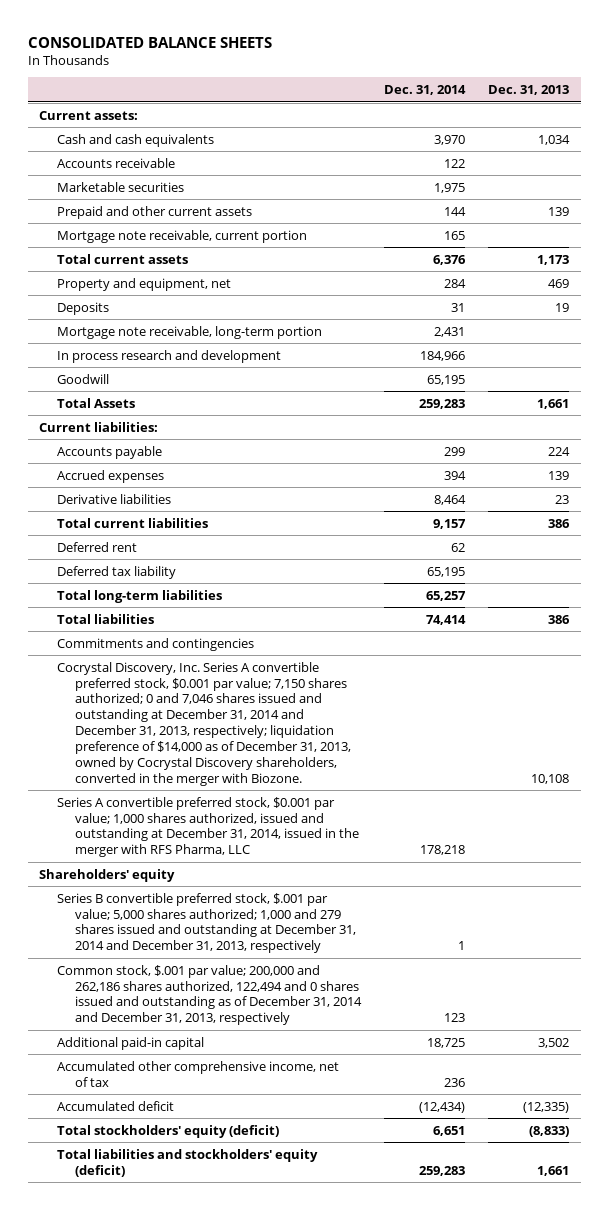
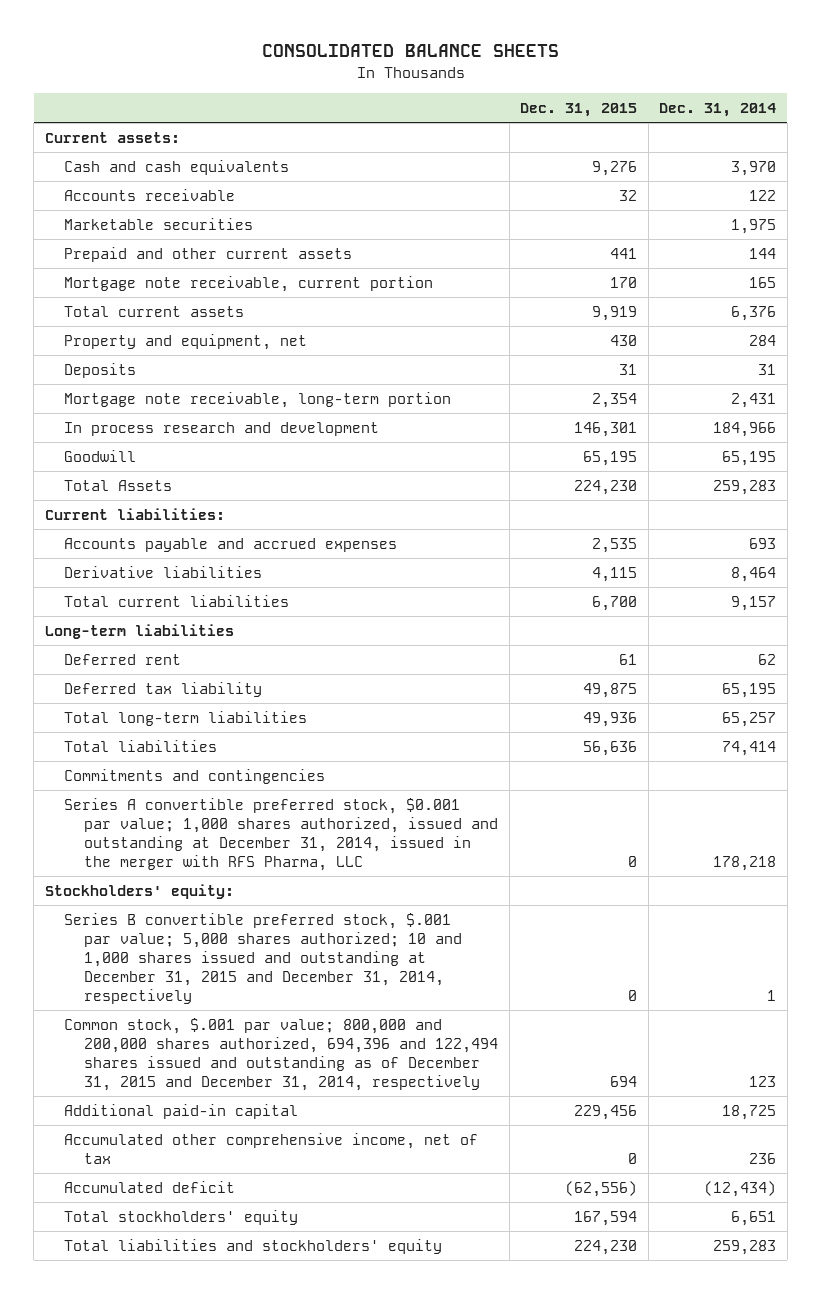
- | Dec. 31, 2014 | Dec. 31, 2013
+ | Dec. 31, 2015 | Dec. 31, 2014
- Accounts payable | 299 | 224
- Accrued expenses | 394 | 139
+ Accounts payable and accrued expenses | 2,535 | 693
+ Long-term liabilities
- Cocrystal Discovery, Inc. Series A convertible preferred stock, $0.001 par value; 7,150 shares authorized; 0 and 7,046 shares issued and outstanding at December 31, 2014 and December 31, 2013, respectively; liquidation preference of $14,000 as of December 31, 2013, owned by Cocrystal Discovery shareholders, converted in the merger with Biozone. | | 10,108
- Shareholders' equity
- Series B convertible preferred stock, $.001 par value; 5,000 shares authorized; 1,000 and 279 shares issued and outstanding at December 31, 2014 and December 31, 2013, respectively | 1 |
- Common stock, $.001 par value; 200,000 and 262,186 shares authorized, 122,494 and 0 shares issued and outstanding as of December 31, 2014 and December 31, 2013, respectively | 123 |
+ Stockholders' equity:
+ Series B convertible preferred stock, $.001 par value; 5,000 shares authorized; 10 and 1,000 shares issued and outstanding at December 31, 2015 and December 31, 2014, respectively | 0 | 1
+ Common stock, $.001 par value; 800,000 and 200,000 shares authorized, 694,396 and 122,494 shares issued and outstanding as of December 31, 2015 and December 31, 2014, respectively | 694 | 123
- Total stockholders' equity (deficit) | 6,651 | (8,833)
- Total liabilities and stockholders' equity (deficit) | 259,283 | 1,661
+ Total stockholders' equity | 167,594 | 6,651
+ Total liabilities and stockholders' equity | 224,230 | 259,283

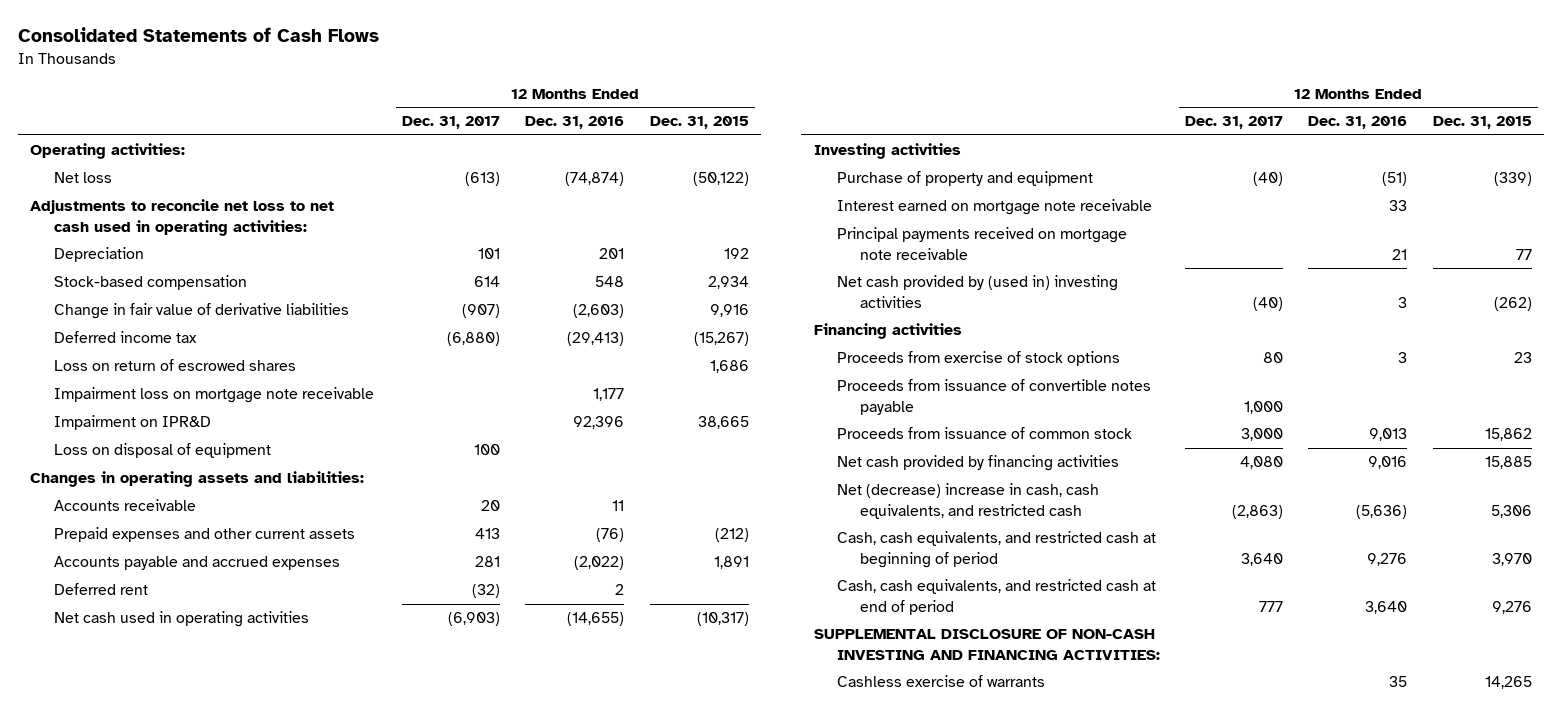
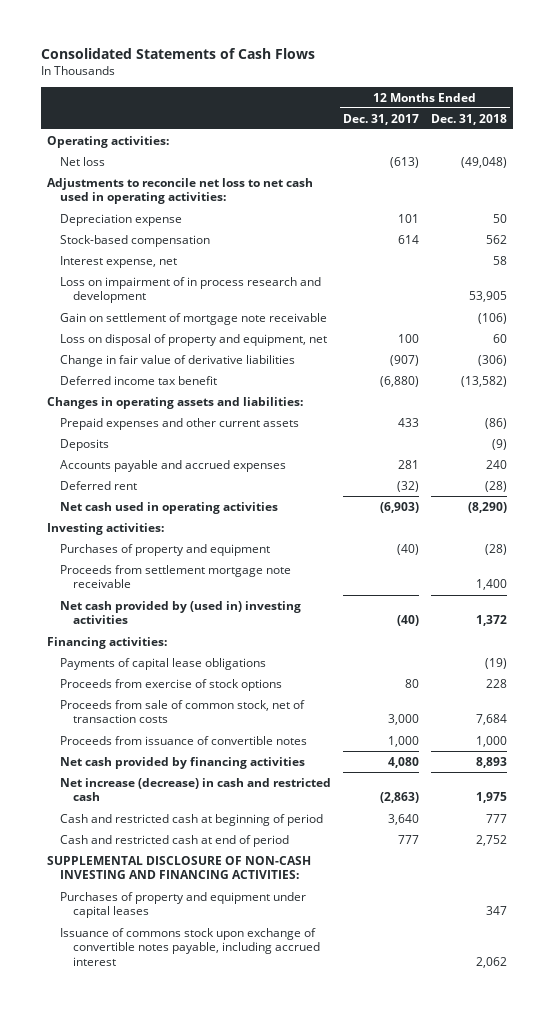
- | 12 Months Ended Dec. 31, 2017 | 12 Months Ended Dec. 31, 2016 | 12 Months Ended Dec. 31, 2015
+ | 12 Months Ended Dec. 31, 2017 | 12 Months Ended Dec. 31, 2018
- Depreciation | 101 | 201 | 192
+ Depreciation expense | 101 | 50
+ Interest expense, net | | 58
+ Loss on impairment of in process research and development | | 53,905
+ Gain on settlement of mortgage note receivable | | (106)
+ Loss on disposal of property and equipment, net | 100 | 60
- Deferred income tax | (6,880) | (29,413) | (15,267)
- Loss on return of escrowed shares | | | 1,686
- Impairment loss on mortgage note receivable | | 1,177 |
- Impairment on IPR&D | | 92,396 | 38,665
- Loss on disposal of equipment | 100 | |
+ Deferred income tax benefit | (6,880) | (13,582)
- Accounts receivable | 20 | 11 |
- Prepaid expenses and other current assets | 413 | (76) | (212)
+ Prepaid expenses and other current assets | 433 | (86)
+ Deposits | | (9)
- Investing activities
- Purchase of property and equipment | (40) | (51) | (339)
- Interest earned on mortgage note receivable | | 33 |
- Principal payments received on mortgage note receivable | | 21 | 77
+ Investing activities:
+ Purchases of property and equipment | (40) | (28)
+ Proceeds from settlement mortgage note receivable | | 1,400
- Financing activities
+ Financing activities:
+ Payments of capital lease obligations | | (19)
- Proceeds from issuance of convertible notes payable | 1,000 | |
- Proceeds from issuance of common stock | 3,000 | 9,013 | 15,862
+ Proceeds from sale of common stock, net of transaction costs | 3,000 | 7,684
+ Proceeds from issuance of convertible notes | 1,000 | 1,000
- Net (decrease) increase in cash, cash equivalents, and restricted cash | (2,863) | (5,636) | 5,306
- Cash, cash equivalents, and restricted cash at beginning of period | 3,640 | 9,276 | 3,970
- Cash, cash equivalents, and restricted cash at end of period | 777 | 3,640 | 9,276
+ Net increase (decrease) in cash and restricted cash | (2,863) | 1,975
+ Cash and restricted cash at beginning of period | 3,640 | 777
+ Cash and restricted cash at end of period | 777 | 2,752
- Cashless exercise of warrants | | 35 | 14,265
+ Purchases of property and equipment under capital leases | | 347
+ Issuance of commons stock upon exchange of convertible notes payable, including accrued interest | | 2,062

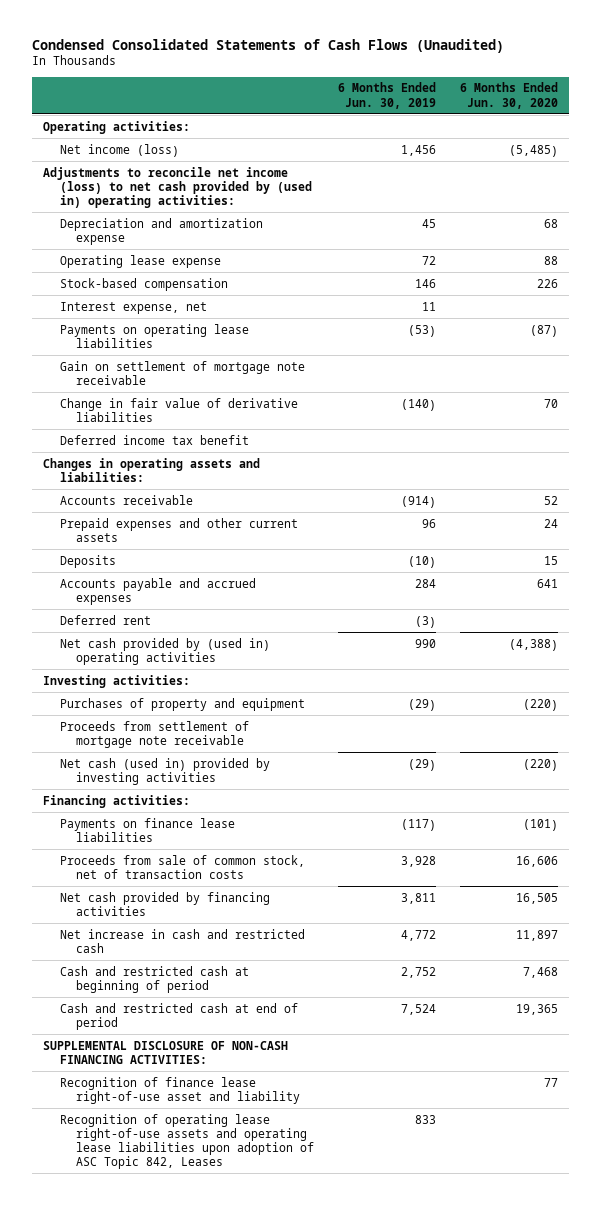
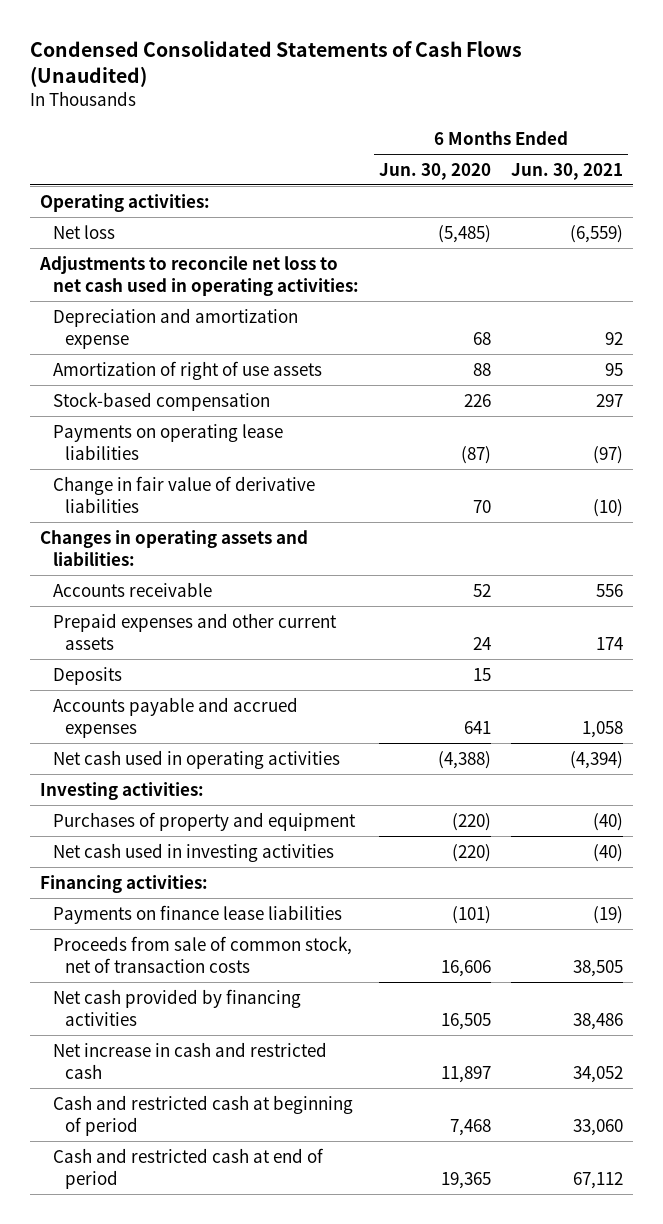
- | 6 Months Ended Jun. 30, 2019 | 6 Months Ended Jun. 30, 2020
+ | 6 Months Ended Jun. 30, 2020 | 6 Months Ended Jun. 30, 2021
- Net income (loss) | 1,456 | (5,485)
- Adjustments to reconcile net income (loss) to net cash provided by (used in) operating activities:
+ Net loss | (5,485) | (6,559)
+ Adjustments to reconcile net loss to net cash used in operating activities:
- Operating lease expense | 72 | 88
+ Amortization of right of use assets | 88 | 95
- Interest expense, net | 11 |
- Gain on settlement of mortgage note receivable
- Deferred income tax benefit
- Deferred rent | (3) |
- Net cash provided by (used in) operating activities | 990 | (4,388)
+ Net cash used in operating activities | (4,388) | (4,394)
- Proceeds from settlement of mortgage note receivable
- Net cash (used in) provided by investing activities | (29) | (220)
+ Net cash used in investing activities | (220) | (40)
- SUPPLEMENTAL DISCLOSURE OF NON-CASH FINANCING ACTIVITIES:
- Recognition of finance lease right-of-use asset and liability | | 77
- Recognition of operating lease right-of-use assets and operating lease liabilities upon adoption of ASC Topic 842, Leases | 833 |

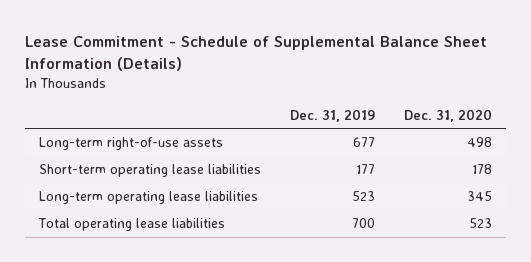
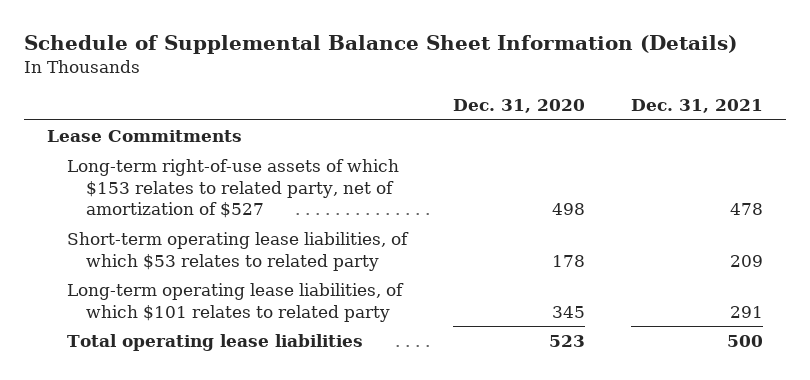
- Lease Commitment - Schedule of Supplemental Balance Sheet Information (Details)
+ Schedule of Supplemental Balance Sheet Information (Details)
- | Dec. 31, 2019 | Dec. 31, 2020
+ | Dec. 31, 2020 | Dec. 31, 2021
- Long-term right-of-use assets | 677 | 498
- Short-term operating lease liabilities | 177 | 178
- Long-term operating lease liabilities | 523 | 345
+ Lease Commitments
+ Long-term right-of-use assets of which $153 relates to related party, net of amortization of $527 | 498 | 478
+ Short-term operating lease liabilities, of which $53 relates to related party | 178 | 209
+ Long-term operating lease liabilities, of which $101 relates to related party | 345 | 291

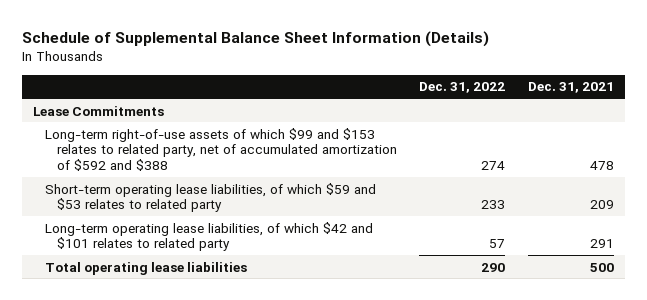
- | Dec. 31, 2020 | Dec. 31, 2021
+ | Dec. 31, 2022 | Dec. 31, 2021
- Long-term right-of-use assets of which $153 relates to related party, net of amortization of $527 | 498 | 478
- Short-term operating lease liabilities, of which $53 relates to related party | 178 | 209
- Long-term operating lease liabilities, of which $101 relates to related party | 345 | 291
+ Long-term right-of-use assets of which $99 and $153 relates to related party, net of accumulated amortization of $592 and $388 | 274 | 478
+ Short-term operating lease liabilities, of which $59 and $53 relates to related party | 233 | 209
+ Long-term operating lease liabilities, of which $42 and $101 relates to related party | 57 | 291

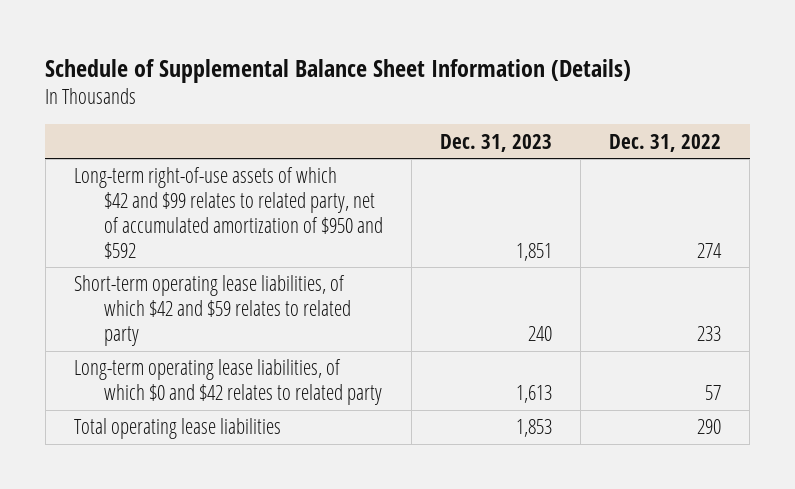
- | Dec. 31, 2022 | Dec. 31, 2021
+ | Dec. 31, 2023 | Dec. 31, 2022
- Lease Commitments
- Long-term right-of-use assets of which $99 and $153 relates to related party, net of accumulated amortization of $592 and $388 | 274 | 478
- Short-term operating lease liabilities, of which $59 and $53 relates to related party | 233 | 209
- Long-term operating lease liabilities, of which $42 and $101 relates to related party | 57 | 291
+ Long-term right-of-use assets of which $42 and $99 relates to related party, net of accumulated amortization of $950 and $592 | 1,851 | 274
+ Short-term operating lease liabilities, of which $42 and $59 relates to related party | 240 | 233
+ Long-term operating lease liabilities, of which $0 and $42 relates to related party | 1,613 | 57

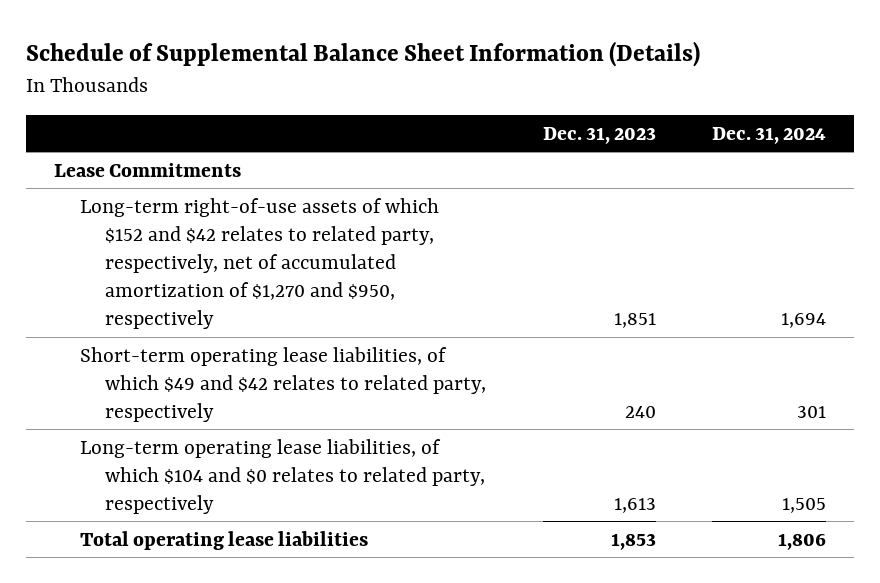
- | Dec. 31, 2023 | Dec. 31, 2022
+ | Dec. 31, 2023 | Dec. 31, 2024
- Long-term right-of-use assets of which $42 and $99 relates to related party, net of accumulated amortization of $950 and $592 | 1,851 | 274
- Short-term operating lease liabilities, of which $42 and $59 relates to related party | 240 | 233
- Long-term operating lease liabilities, of which $0 and $42 relates to related party | 1,613 | 57
+ Lease Commitments
+ Long-term right-of-use assets of which $152 and $42 relates to related party, respectively, net of accumulated amortization of $1,270 and $950, respectively | 1,851 | 1,694
+ Short-term operating lease liabilities, of which $49 and $42 relates to related party, respectively | 240 | 301
+ Long-term operating lease liabilities, of which $104 and $0 relates to related party, respectively | 1,613 | 1,505

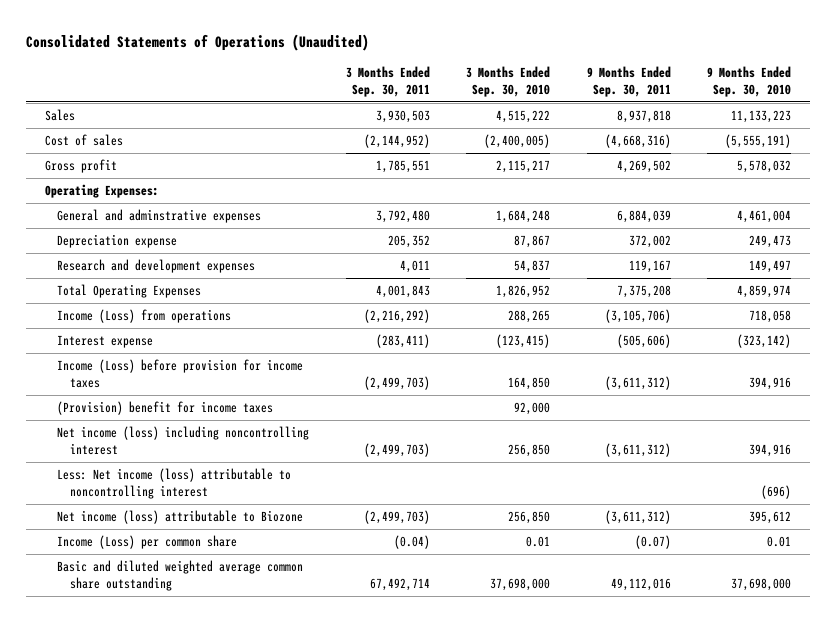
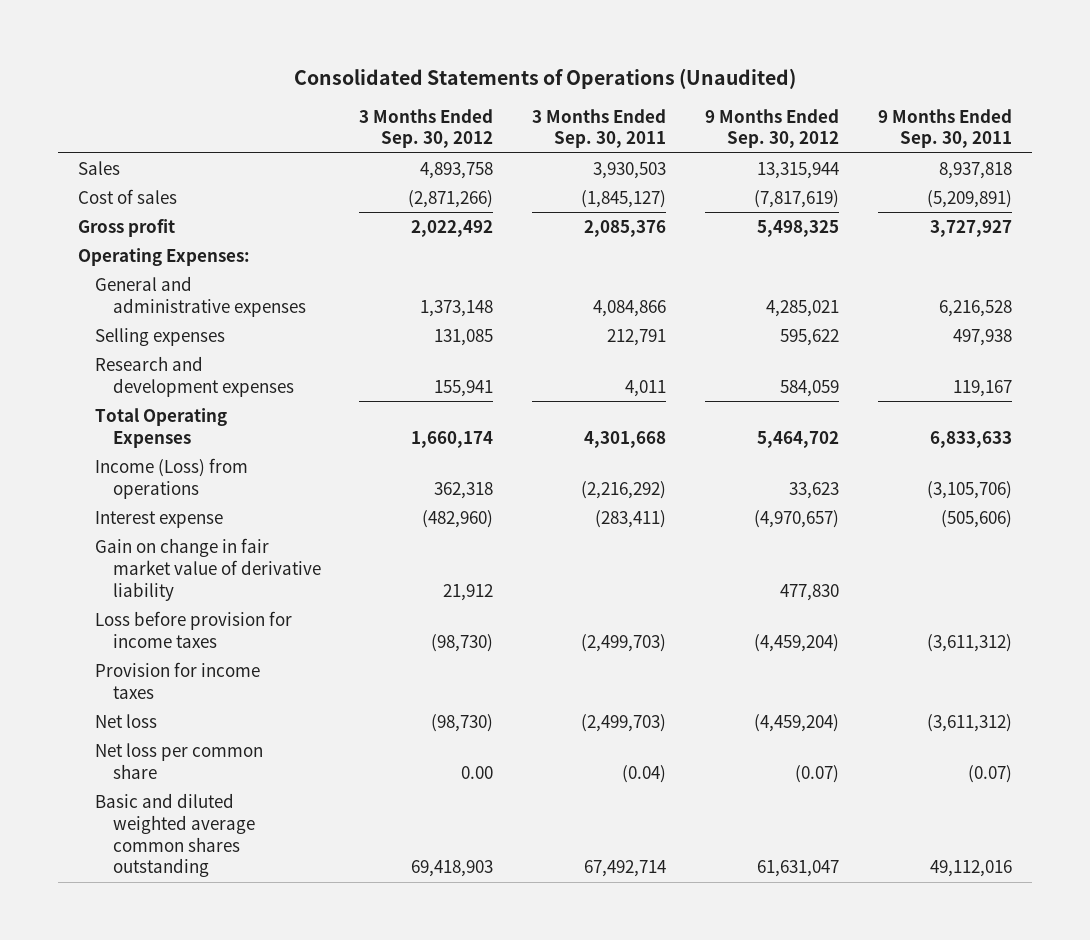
- | 3 Months Ended Sep. 30, 2011 | 3 Months Ended Sep. 30, 2010 | 9 Months Ended Sep. 30, 2011 | 9 Months Ended Sep. 30, 2010
+ | 3 Months Ended Sep. 30, 2012 | 3 Months Ended Sep. 30, 2011 | 9 Months Ended Sep. 30, 2012 | 9 Months Ended Sep. 30, 2011
- Cost of sales | (2,144,952) | (2,400,005) | (4,668,316) | (5,555,191)
- Gross profit | 1,785,551 | 2,115,217 | 4,269,502 | 5,578,032
+ Cost of sales | (2,871,266) | (1,845,127) | (7,817,619) | (5,209,891)
+ Gross profit | 2,022,492 | 2,085,376 | 5,498,325 | 3,727,927
- General and adminstrative expenses | 3,792,480 | 1,684,248 | 6,884,039 | 4,461,004
- Depreciation expense | 205,352 | 87,867 | 372,002 | 249,473
+ General and administrative expenses | 1,373,148 | 4,084,866 | 4,285,021 | 6,216,528
+ Selling expenses | 131,085 | 212,791 | 595,622 | 497,938
- Total Operating Expenses | 4,001,843 | 1,826,952 | 7,375,208 | 4,859,974
+ Total Operating Expenses | 1,660,174 | 4,301,668 | 5,464,702 | 6,833,633
- Income (Loss) before provision for income taxes | (2,499,703) | 164,850 | (3,611,312) | 394,916
- (Provision) benefit for income taxes | | 92,000 | |
- Net income (loss) including noncontrolling interest | (2,499,703) | 256,850 | (3,611,312) | 394,916
- Less: Net income (loss) attributable to noncontrolling interest | | | | (696)
- Net income (loss) attributable to Biozone | (2,499,703) | 256,850 | (3,611,312) | 395,612
- Income (Loss) per common share | (0.04) | 0.01 | (0.07) | 0.01
- Basic and diluted weighted average common share outstanding | 67,492,714 | 37,698,000 | 49,112,016 | 37,698,000
+ Gain on change in fair market value of derivative liability | 21,912 | | 477,830 |
+ Loss before provision for income taxes | (98,730) | (2,499,703) | (4,459,204) | (3,611,312)
+ Provision for income taxes
+ Net loss | (98,730) | (2,499,703) | (4,459,204) | (3,611,312)
+ Net loss per common share | 0.00 | (0.04) | (0.07) | (0.07)
+ Basic and diluted weighted average common shares outstanding | 69,418,903 | 67,492,714 | 61,631,047 | 49,112,016

